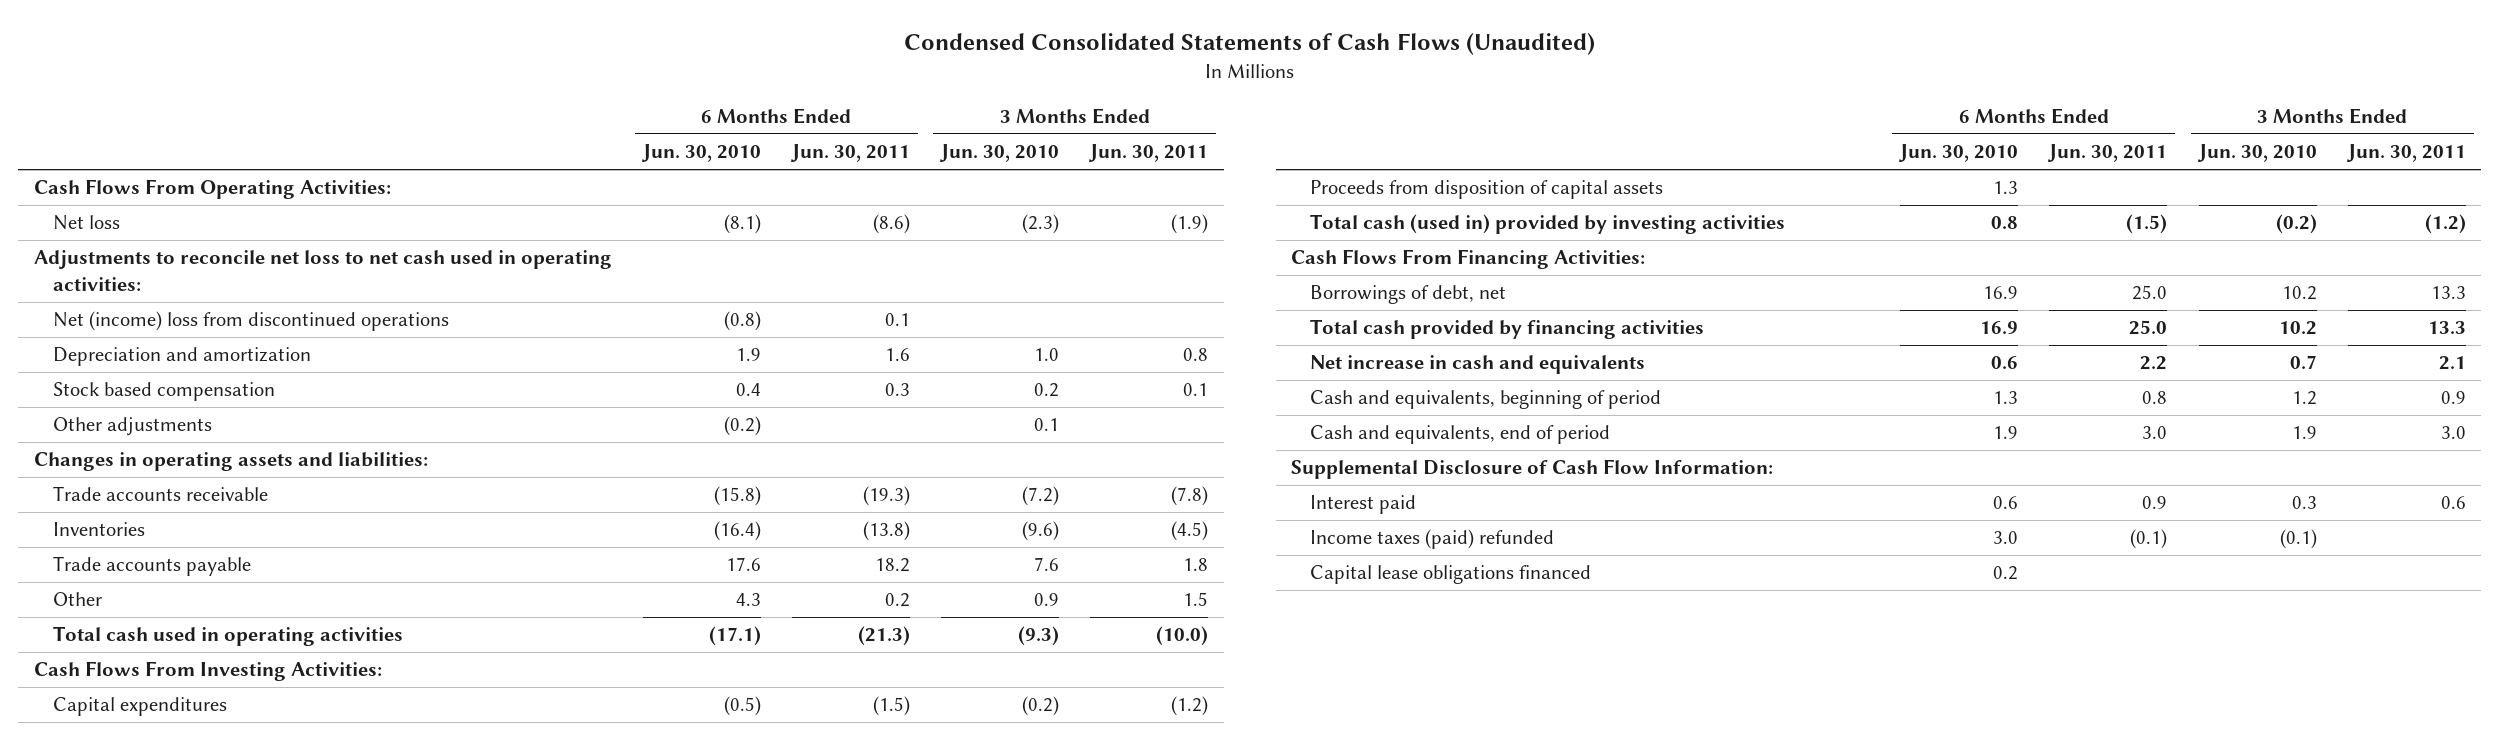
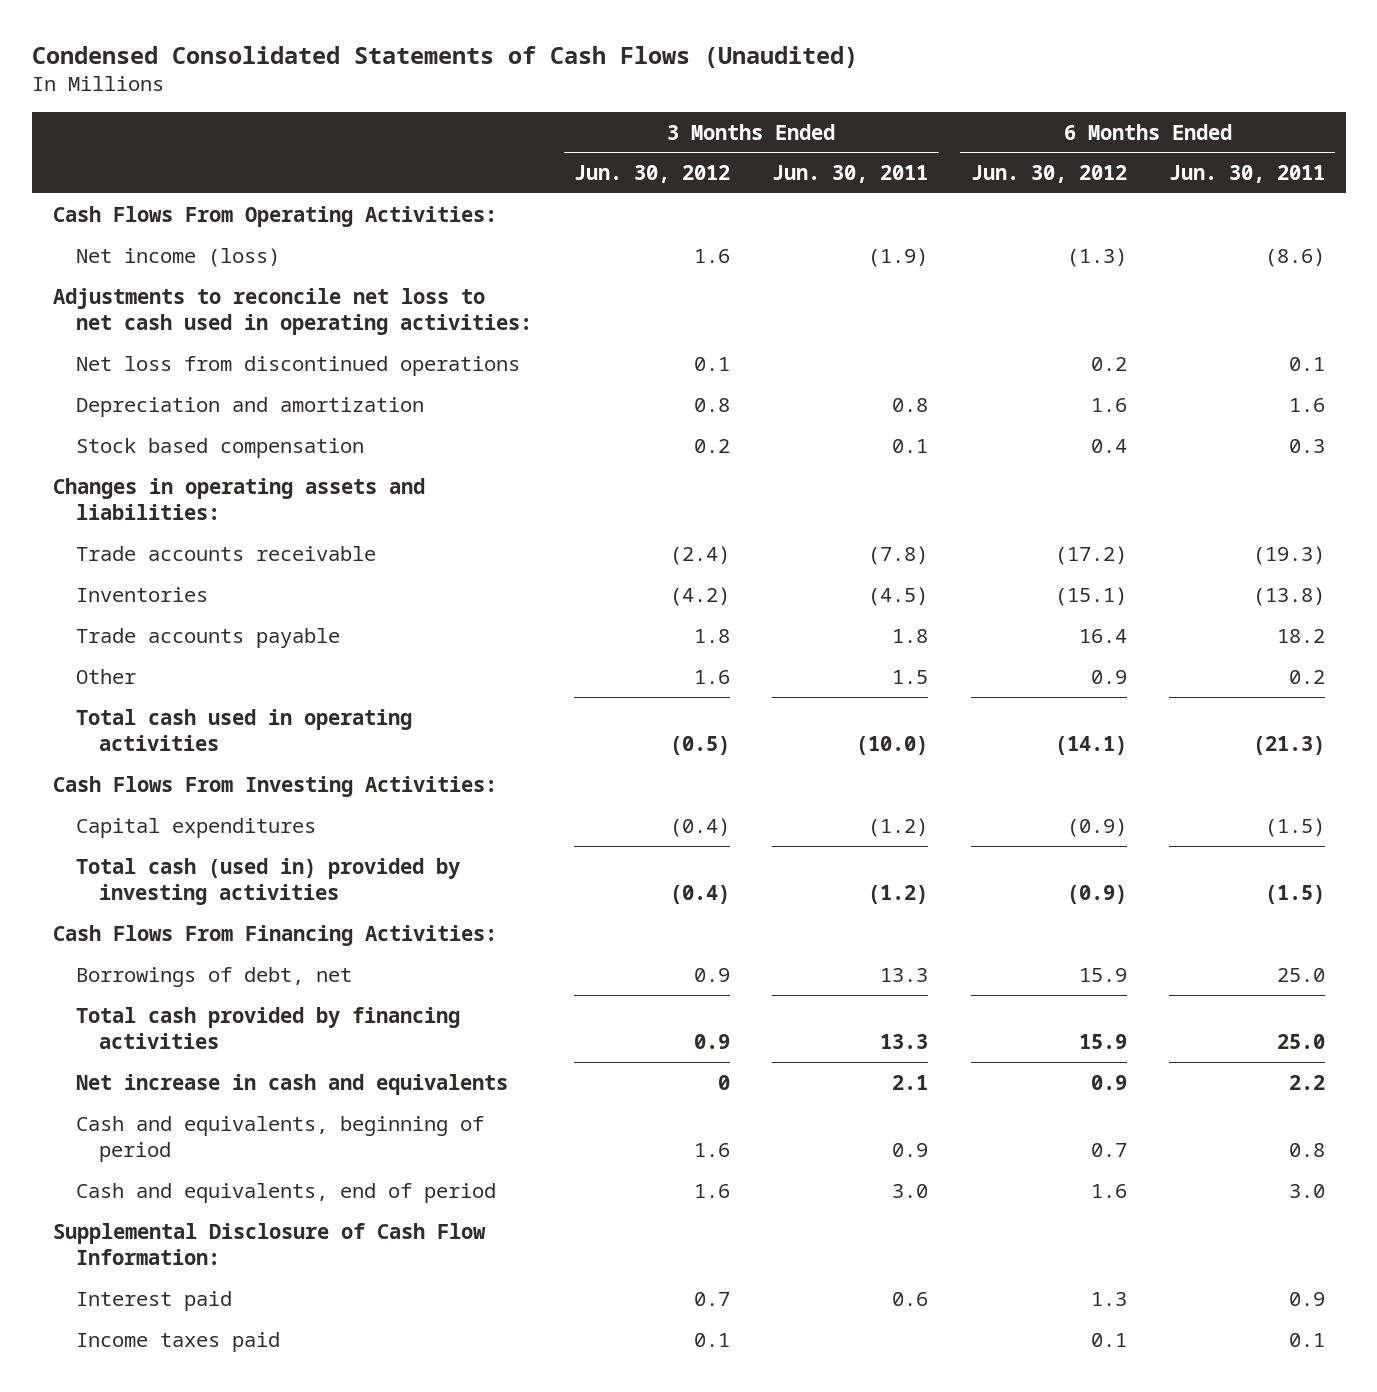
- | 6 Months Ended Jun. 30, 2010 | 6 Months Ended Jun. 30, 2011 | 3 Months Ended Jun. 30, 2010 | 3 Months Ended Jun. 30, 2011
+ | 3 Months Ended Jun. 30, 2012 | 3 Months Ended Jun. 30, 2011 | 6 Months Ended Jun. 30, 2012 | 6 Months Ended Jun. 30, 2011
- Net loss | (8.1) | (8.6) | (2.3) | (1.9)
+ Net income (loss) | 1.6 | (1.9) | (1.3) | (8.6)
- Net (income) loss from discontinued operations | (0.8) | 0.1 | |
+ Net loss from discontinued operations | 0.1 | | 0.2 | 0.1
- Other adjustments | (0.2) | | 0.1 |
- Proceeds from disposition of capital assets | 1.3 | | |
- Income taxes (paid) refunded | 3.0 | (0.1) | (0.1) |
- Capital lease obligations financed | 0.2 | | |
+ Income taxes paid | 0.1 | | 0.1 | 0.1

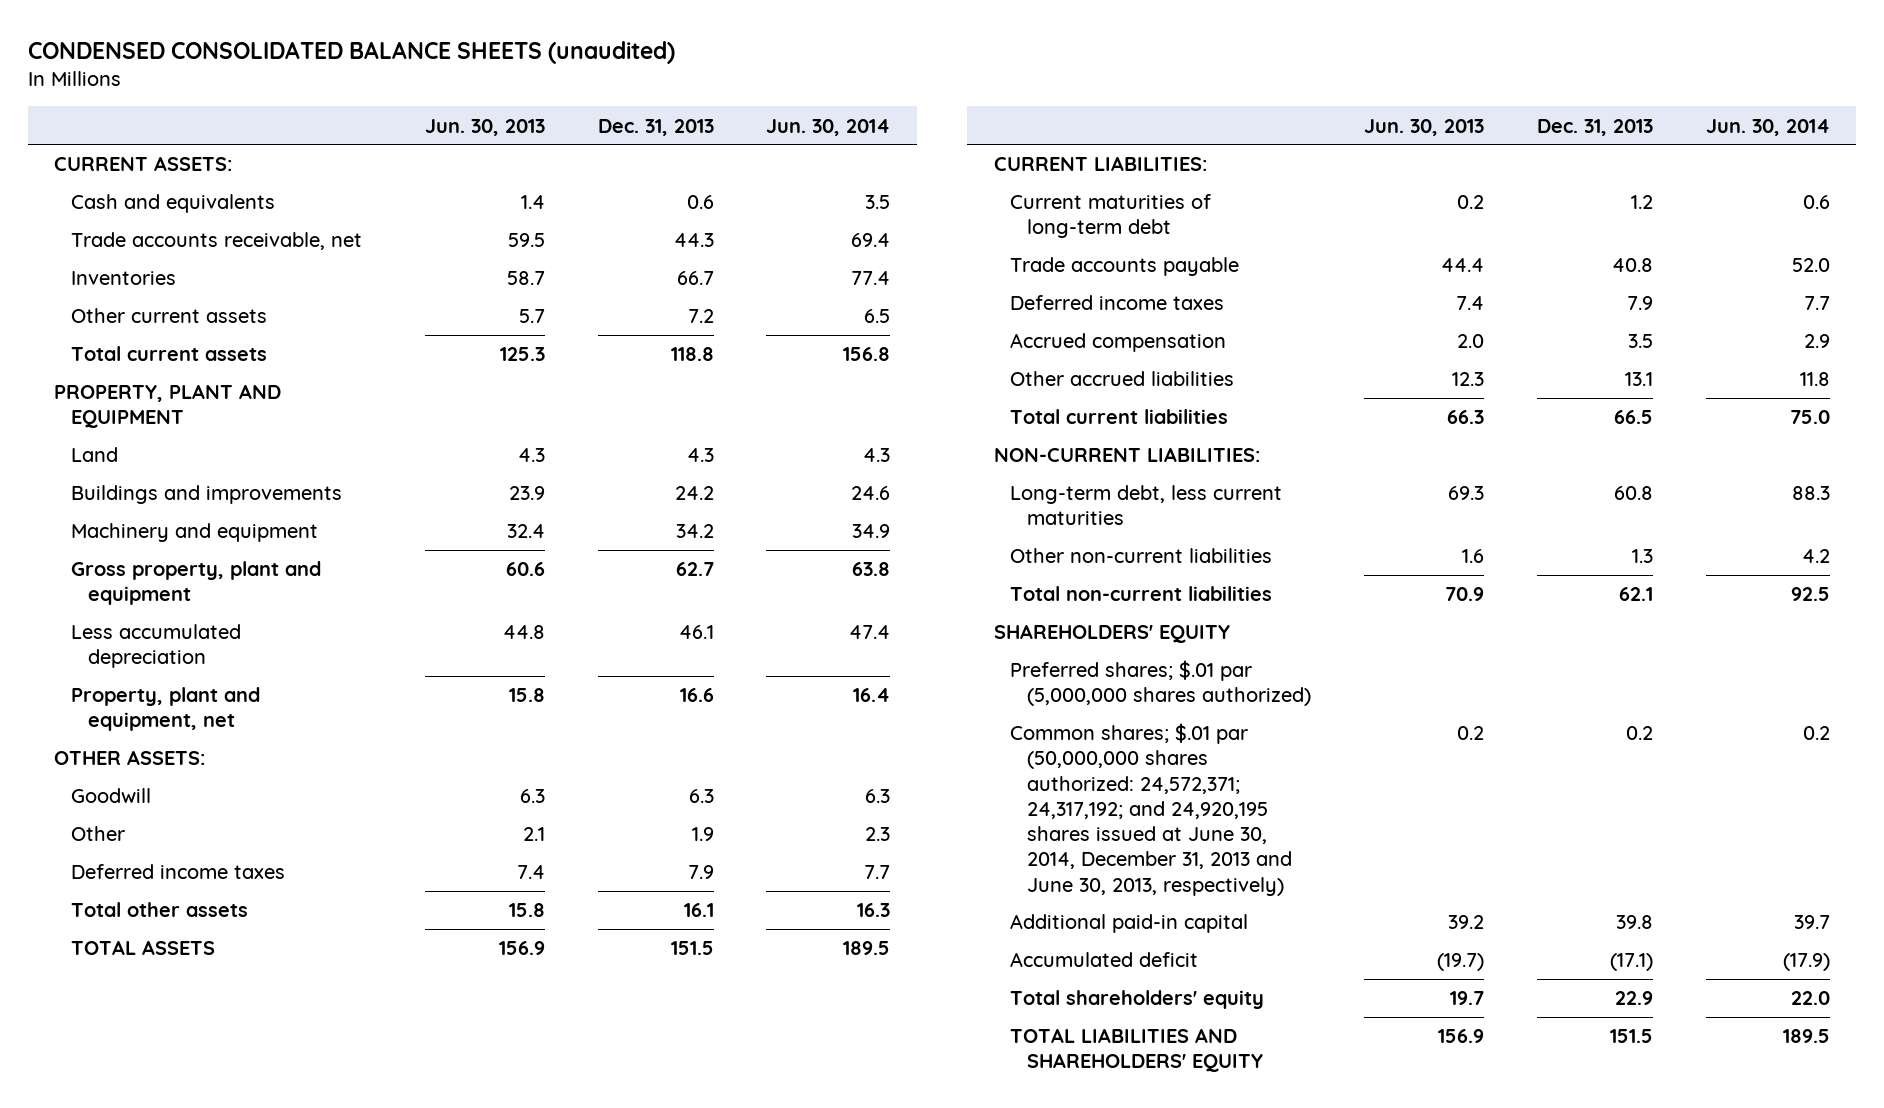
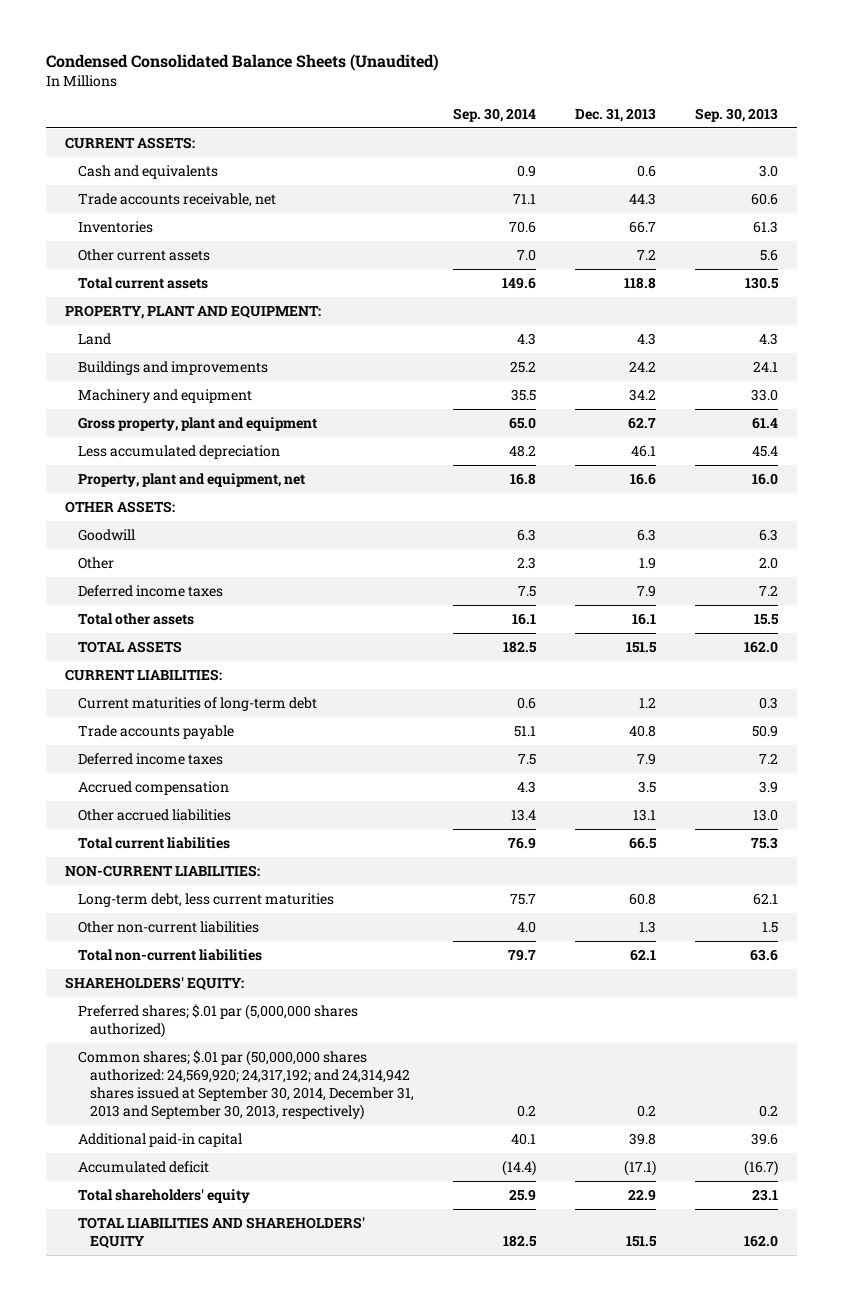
- CONDENSED CONSOLIDATED BALANCE SHEETS (unaudited)
+ Condensed Consolidated Balance Sheets (Unaudited)
- | Jun. 30, 2013 | Dec. 31, 2013 | Jun. 30, 2014
+ | Sep. 30, 2014 | Dec. 31, 2013 | Sep. 30, 2013
- PROPERTY, PLANT AND EQUIPMENT
+ PROPERTY, PLANT AND EQUIPMENT:
- SHAREHOLDERS' EQUITY
+ SHAREHOLDERS' EQUITY:
- Common shares; $.01 par (50,000,000 shares authorized: 24,572,371; 24,317,192; and 24,920,195 shares issued at June 30, 2014, December 31, 2013 and June 30, 2013, respectively) | 0.2 | 0.2 | 0.2
+ Common shares; $.01 par (50,000,000 shares authorized: 24,569,920; 24,317,192; and 24,314,942 shares issued at September 30, 2014, December 31, 2013 and September 30, 2013, respectively) | 0.2 | 0.2 | 0.2

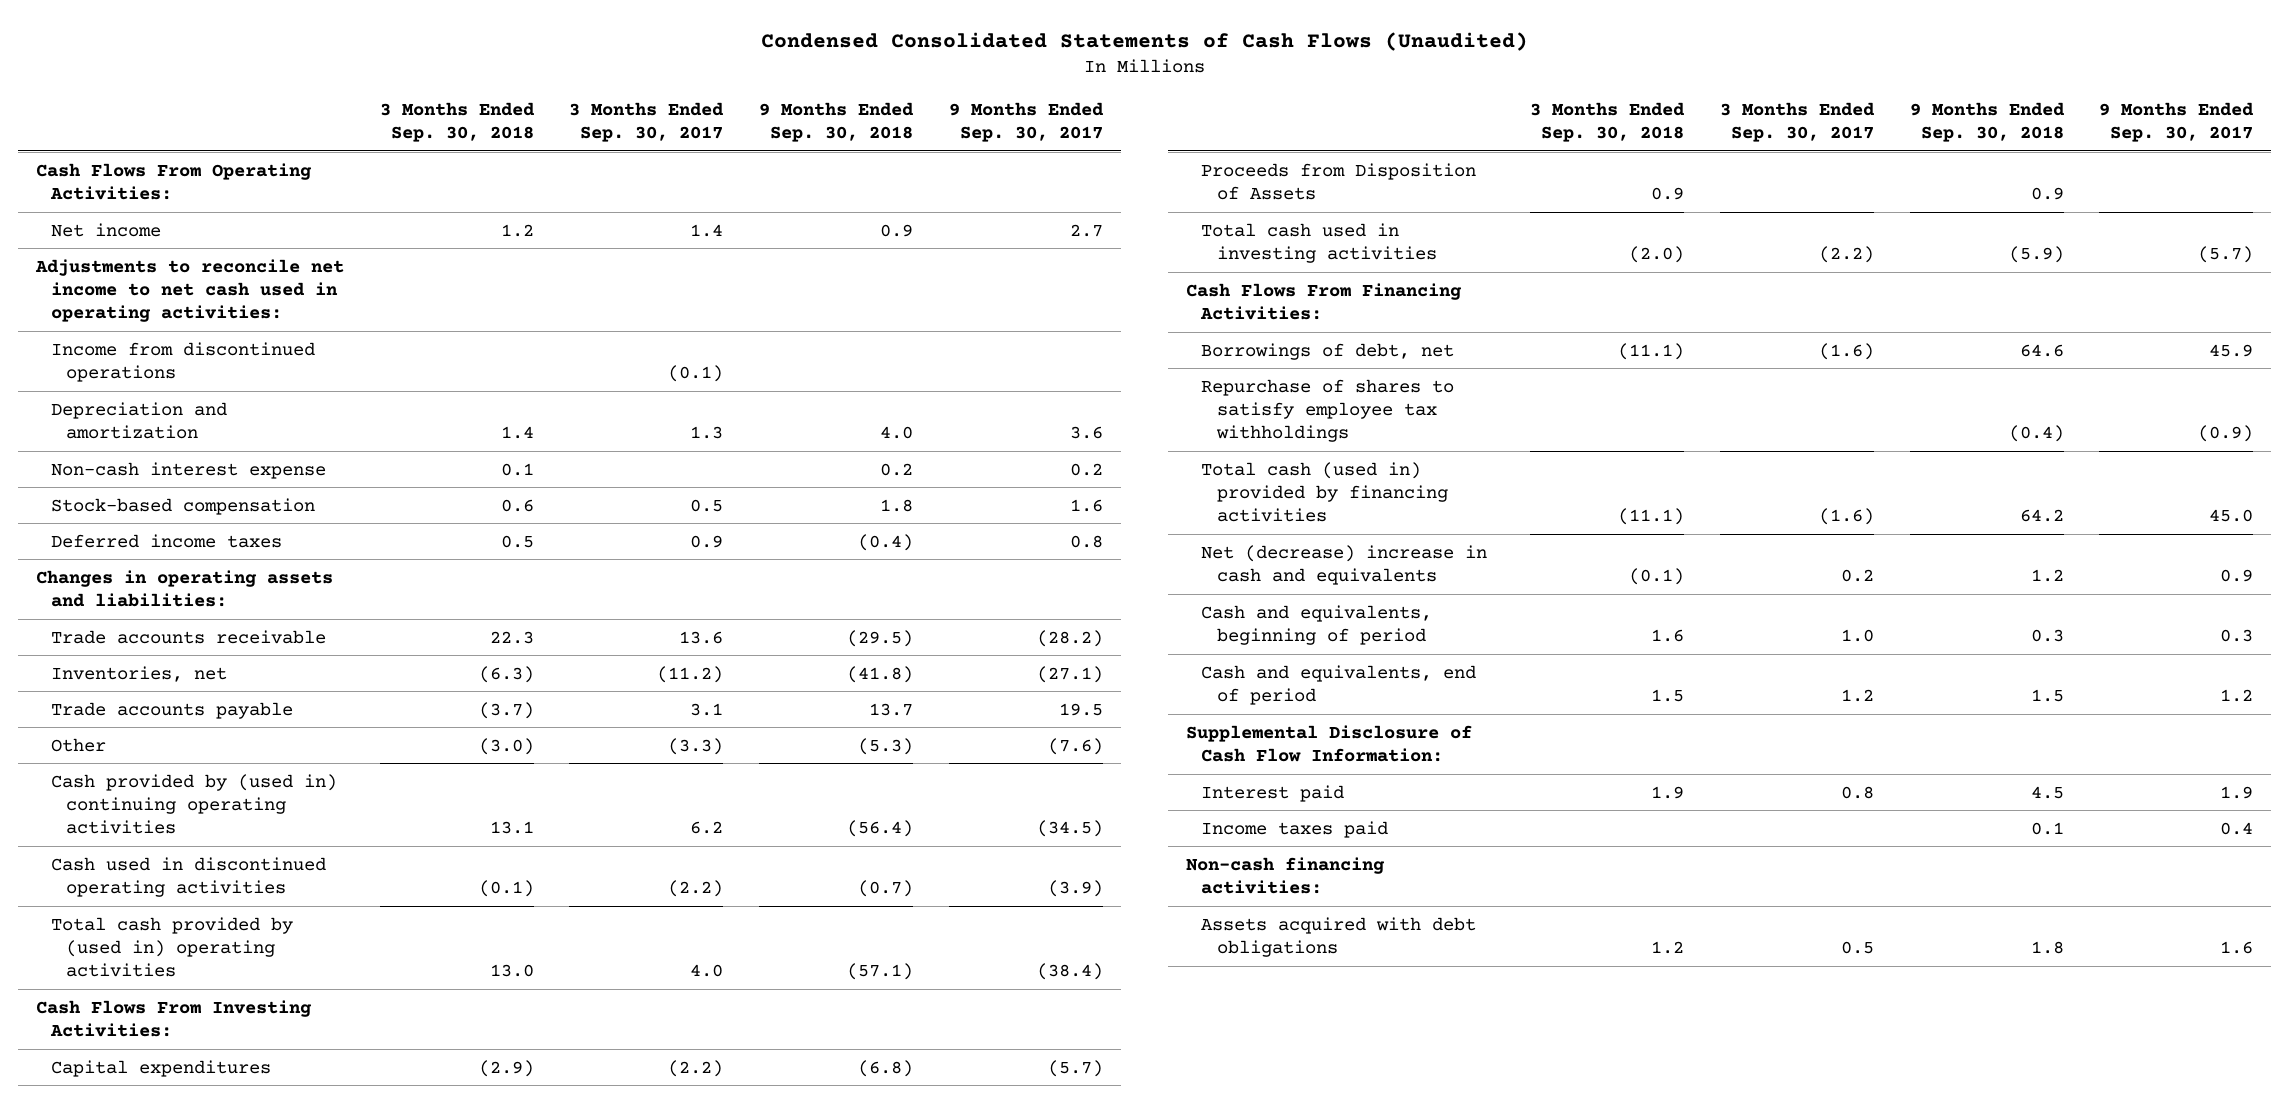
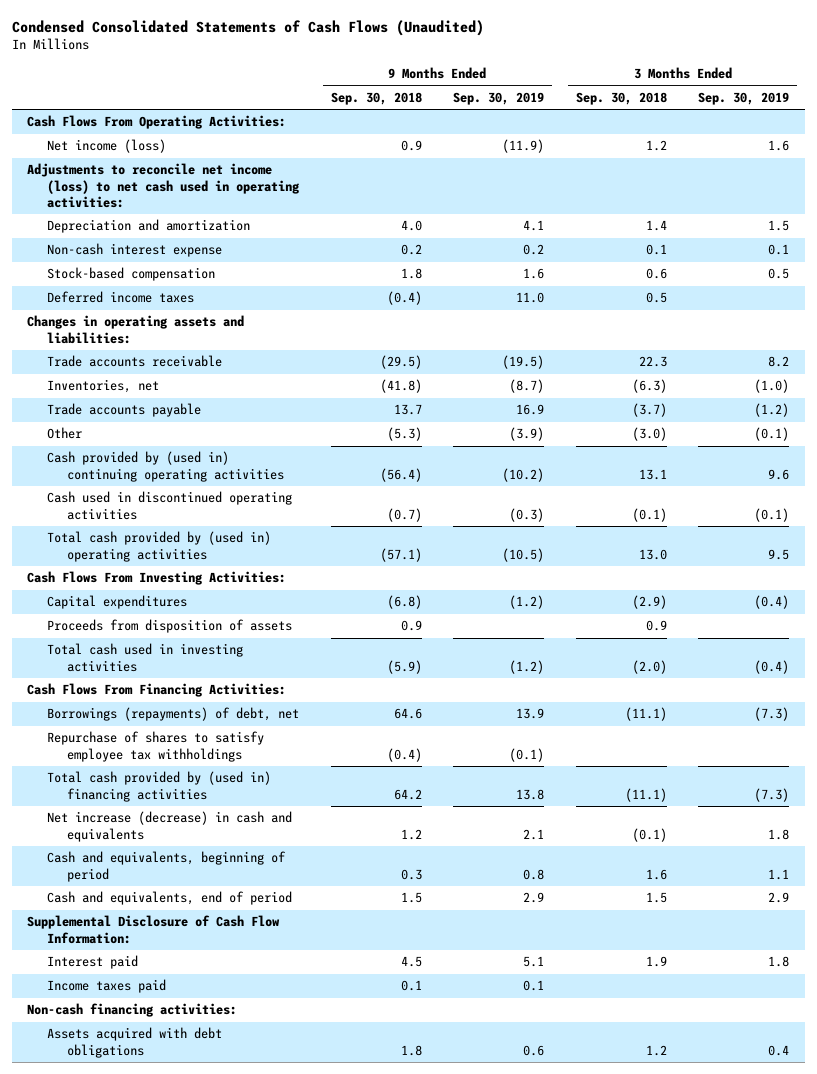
- | 3 Months Ended Sep. 30, 2018 | 3 Months Ended Sep. 30, 2017 | 9 Months Ended Sep. 30, 2018 | 9 Months Ended Sep. 30, 2017
+ | 9 Months Ended Sep. 30, 2018 | 9 Months Ended Sep. 30, 2019 | 3 Months Ended Sep. 30, 2018 | 3 Months Ended Sep. 30, 2019
- Net income | 1.2 | 1.4 | 0.9 | 2.7
- Adjustments to reconcile net income to net cash used in operating activities:
- Income from discontinued operations | | (0.1) | |
+ Net income (loss) | 0.9 | (11.9) | 1.2 | 1.6
+ Adjustments to reconcile net income (loss) to net cash used in operating activities:
- Proceeds from Disposition of Assets | 0.9 | | 0.9 |
+ Proceeds from disposition of assets | 0.9 | | 0.9 |
- Borrowings of debt, net | (11.1) | (1.6) | 64.6 | 45.9
+ Borrowings (repayments) of debt, net | 64.6 | 13.9 | (11.1) | (7.3)
- Total cash (used in) provided by financing activities | (11.1) | (1.6) | 64.2 | 45.0
- Net (decrease) increase in cash and equivalents | (0.1) | 0.2 | 1.2 | 0.9
+ Total cash provided by (used in) financing activities | 64.2 | 13.8 | (11.1) | (7.3)
+ Net increase (decrease) in cash and equivalents | 1.2 | 2.1 | (0.1) | 1.8

